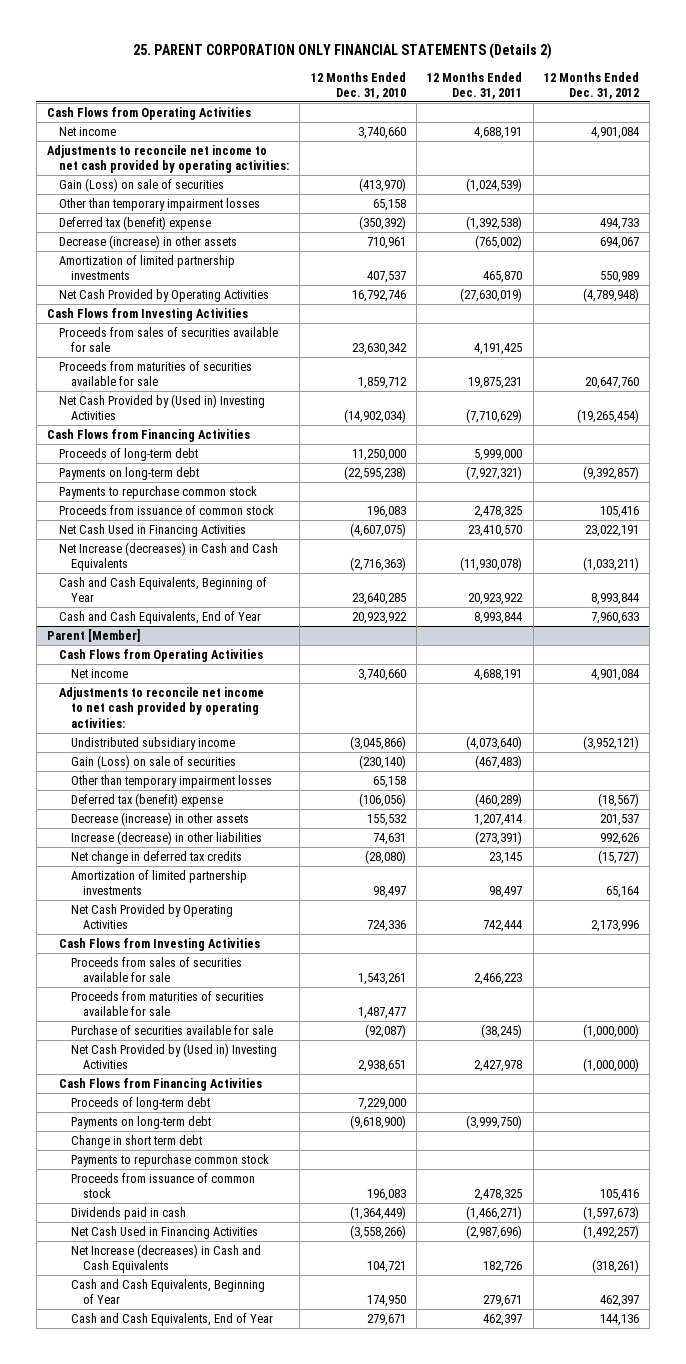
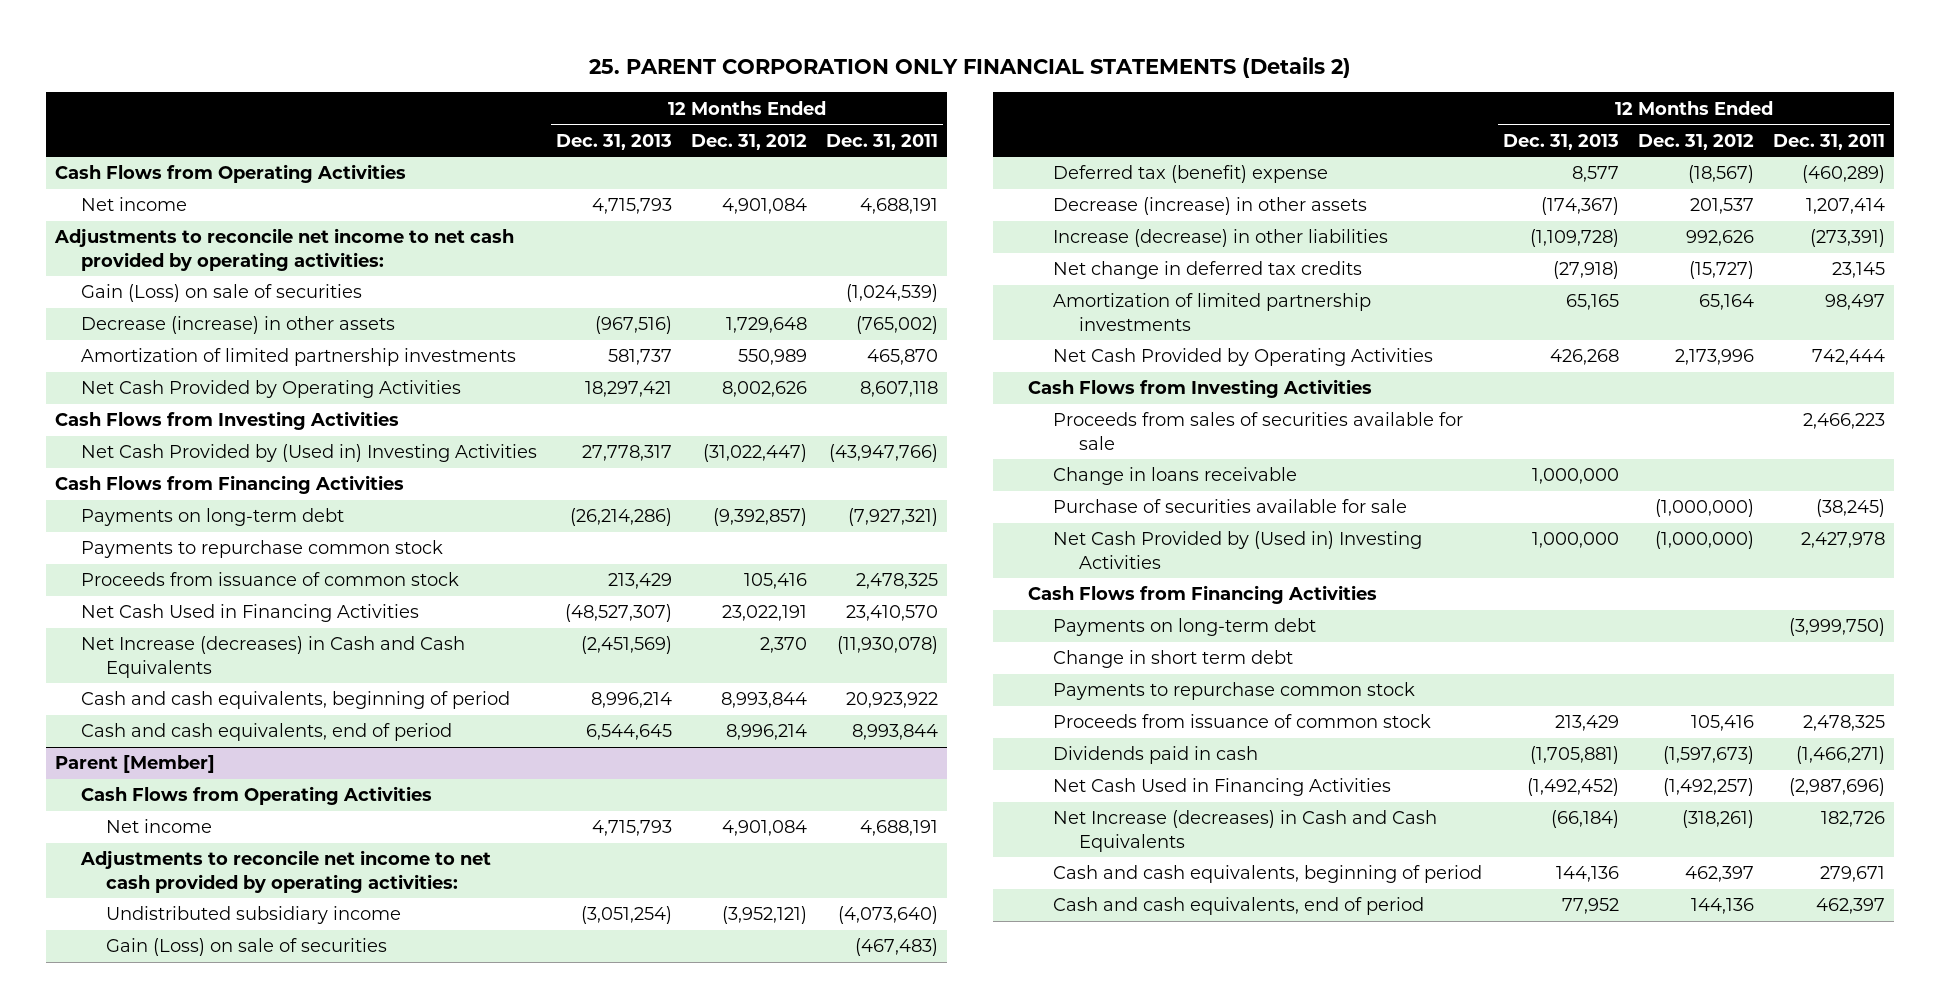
- | 12 Months Ended Dec. 31, 2010 | 12 Months Ended Dec. 31, 2011 | 12 Months Ended Dec. 31, 2012
+ | 12 Months Ended Dec. 31, 2013 | 12 Months Ended Dec. 31, 2012 | 12 Months Ended Dec. 31, 2011
- Other than temporary impairment losses | 65,158 | |
- Deferred tax (benefit) expense | (350,392) | (1,392,538) | 494,733
- Decrease (increase) in other assets | 710,961 | (765,002) | 694,067
+ Decrease (increase) in other assets | (967,516) | 1,729,648 | (765,002)
- Net Cash Provided by Operating Activities | 16,792,746 | (27,630,019) | (4,789,948)
+ Net Cash Provided by Operating Activities | 18,297,421 | 8,002,626 | 8,607,118
- Proceeds from sales of securities available for sale | 23,630,342 | 4,191,425 |
- Proceeds from maturities of securities available for sale | 1,859,712 | 19,875,231 | 20,647,760
- Net Cash Provided by (Used in) Investing Activities | (14,902,034) | (7,710,629) | (19,265,454)
+ Net Cash Provided by (Used in) Investing Activities | 27,778,317 | (31,022,447) | (43,947,766)
- Proceeds of long-term debt | 11,250,000 | 5,999,000 |
- Net Increase (decreases) in Cash and Cash Equivalents | (2,716,363) | (11,930,078) | (1,033,211)
- Cash and Cash Equivalents, Beginning of Year | 23,640,285 | 20,923,922 | 8,993,844
- Cash and Cash Equivalents, End of Year | 20,923,922 | 8,993,844 | 7,960,633
+ Net Increase (decreases) in Cash and Cash Equivalents | (2,451,569) | 2,370 | (11,930,078)
+ Cash and cash equivalents, beginning of period | 8,996,214 | 8,993,844 | 20,923,922
+ Cash and cash equivalents, end of period | 6,544,645 | 8,996,214 | 8,993,844
@ Parent [Member]
- Other than temporary impairment losses | 65,158 | |
- Proceeds from maturities of securities available for sale | 1,487,477 | |
+ Change in loans receivable | 1,000,000 | |
- Proceeds of long-term debt | 7,229,000 | |
- Cash and Cash Equivalents, Beginning of Year | 174,950 | 279,671 | 462,397
- Cash and Cash Equivalents, End of Year | 279,671 | 462,397 | 144,136
+ Cash and cash equivalents, beginning of period | 144,136 | 462,397 | 279,671
+ Cash and cash equivalents, end of period | 77,952 | 144,136 | 462,397

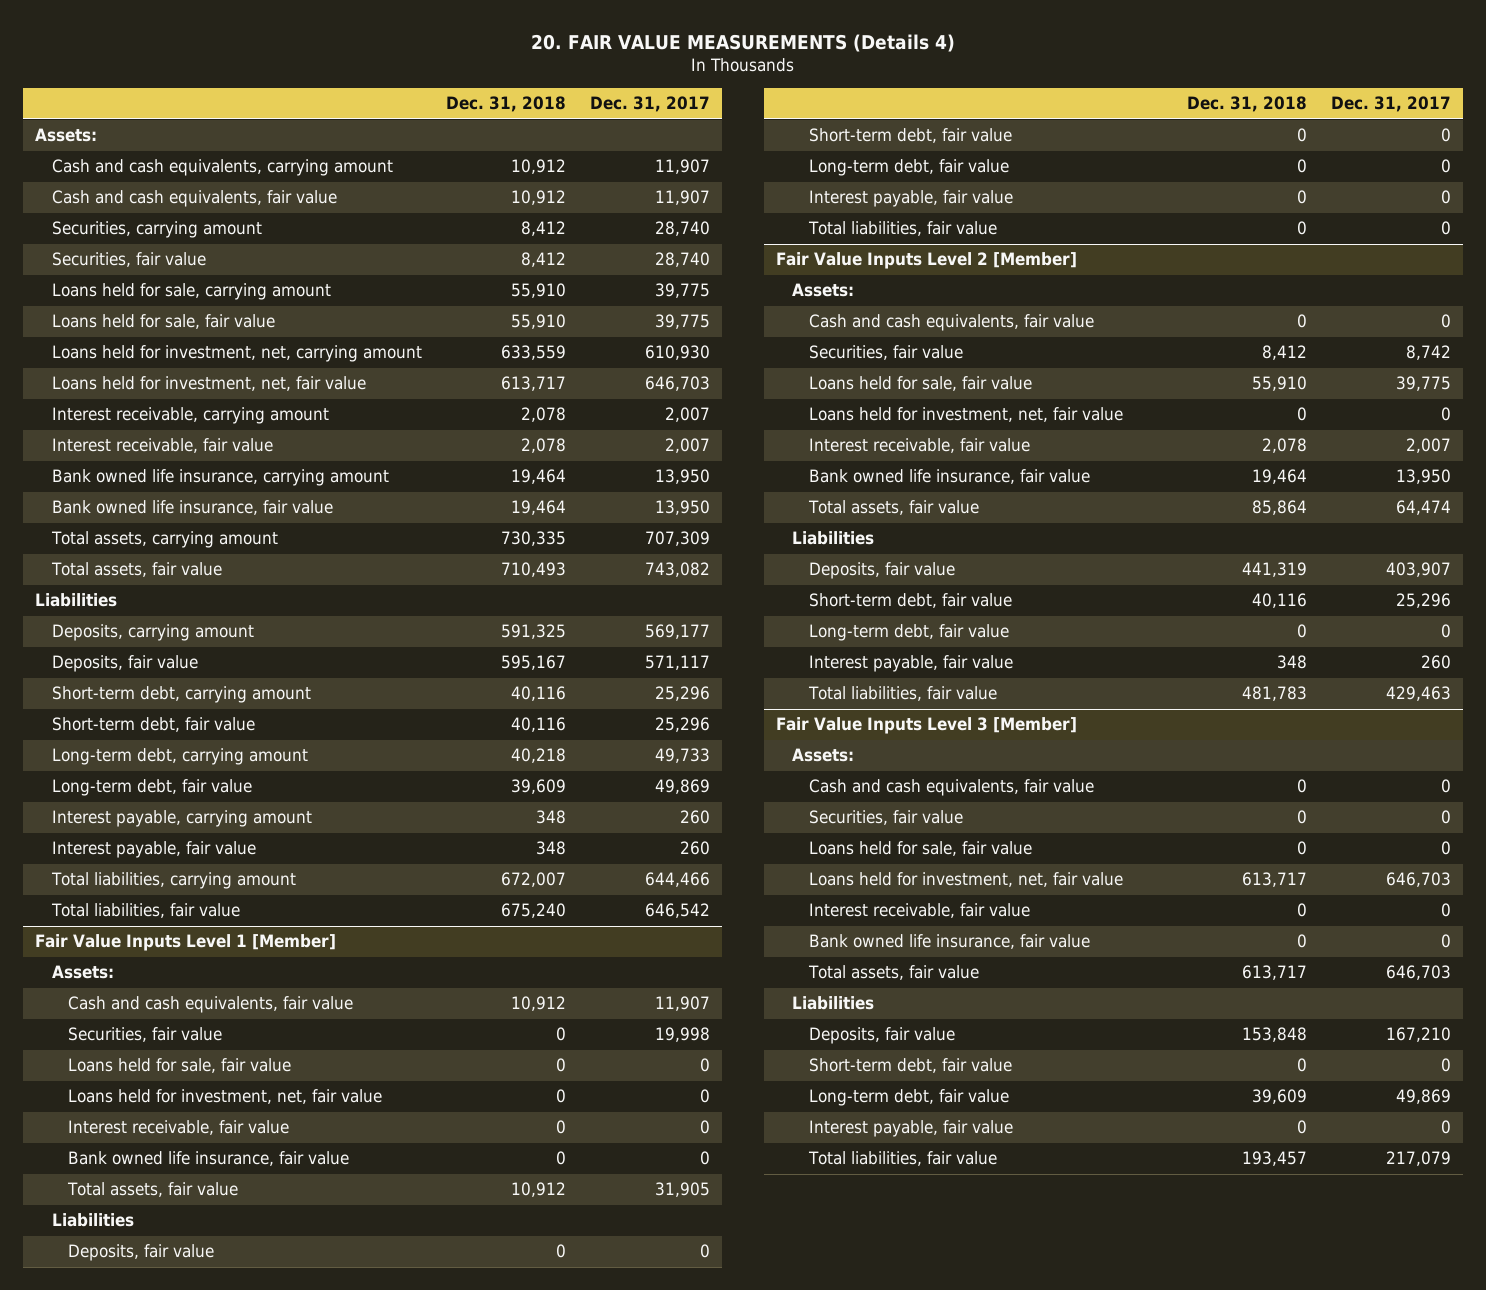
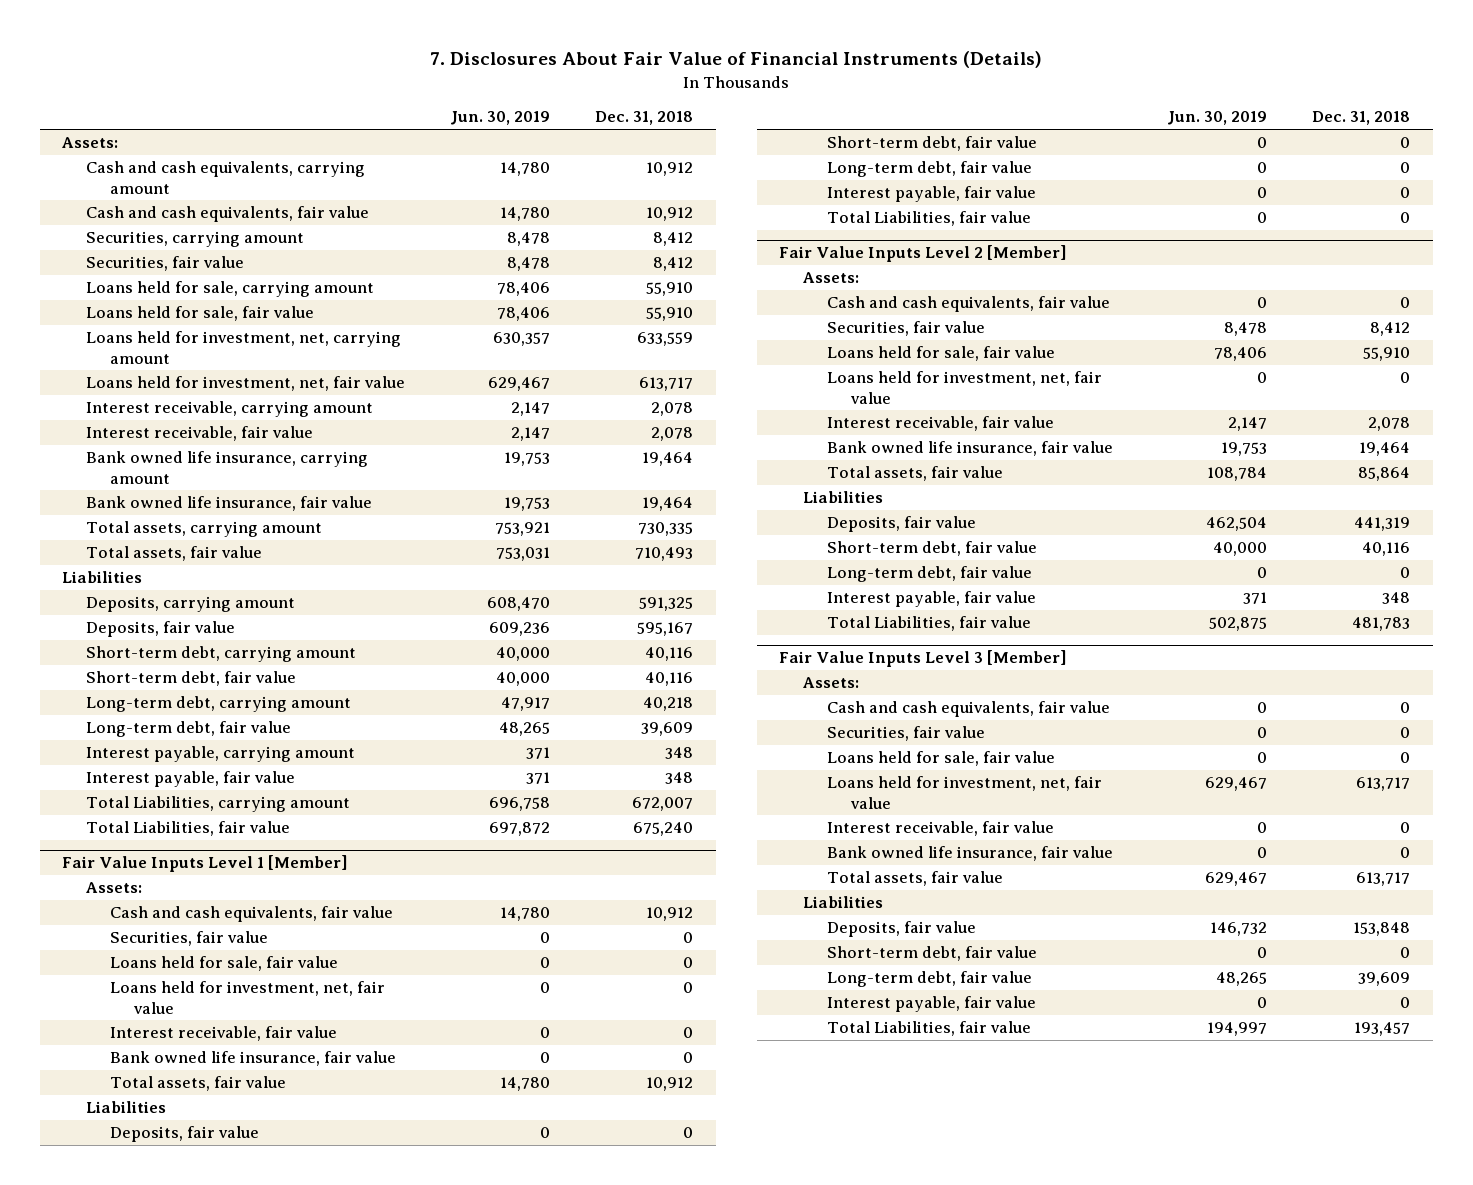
- 20. FAIR VALUE MEASUREMENTS (Details 4)
+ 7. Disclosures About Fair Value of Financial Instruments (Details)
- | Dec. 31, 2018 | Dec. 31, 2017
+ | Jun. 30, 2019 | Dec. 31, 2018
- Total liabilities, carrying amount | 672,007 | 644,466
- Total liabilities, fair value | 675,240 | 646,542
+ Total Liabilities, carrying amount | 696,758 | 672,007
+ Total Liabilities, fair value | 697,872 | 675,240
@ Fair Value Inputs Level 1 [Member]
- Total liabilities, fair value | 0 | 0
+ Total Liabilities, fair value | 0 | 0
@ Fair Value Inputs Level 2 [Member]
- Total liabilities, fair value | 481,783 | 429,463
+ Total Liabilities, fair value | 502,875 | 481,783
@ Fair Value Inputs Level 3 [Member]
- Total liabilities, fair value | 193,457 | 217,079
+ Total Liabilities, fair value | 194,997 | 193,457

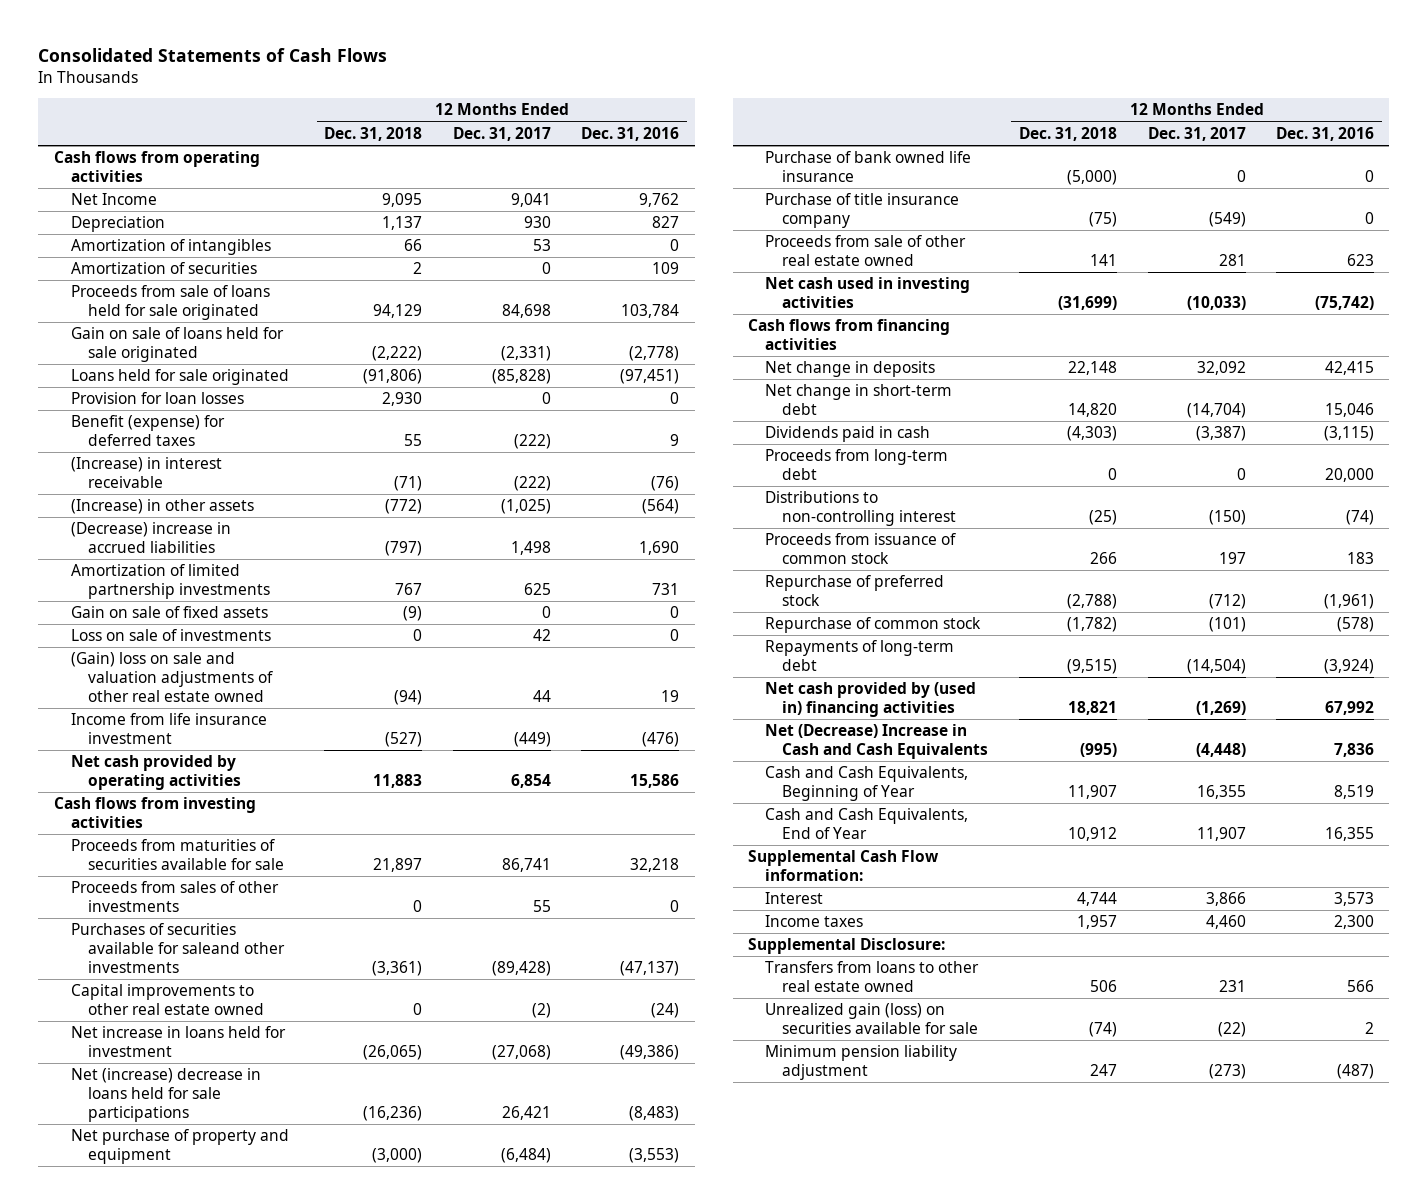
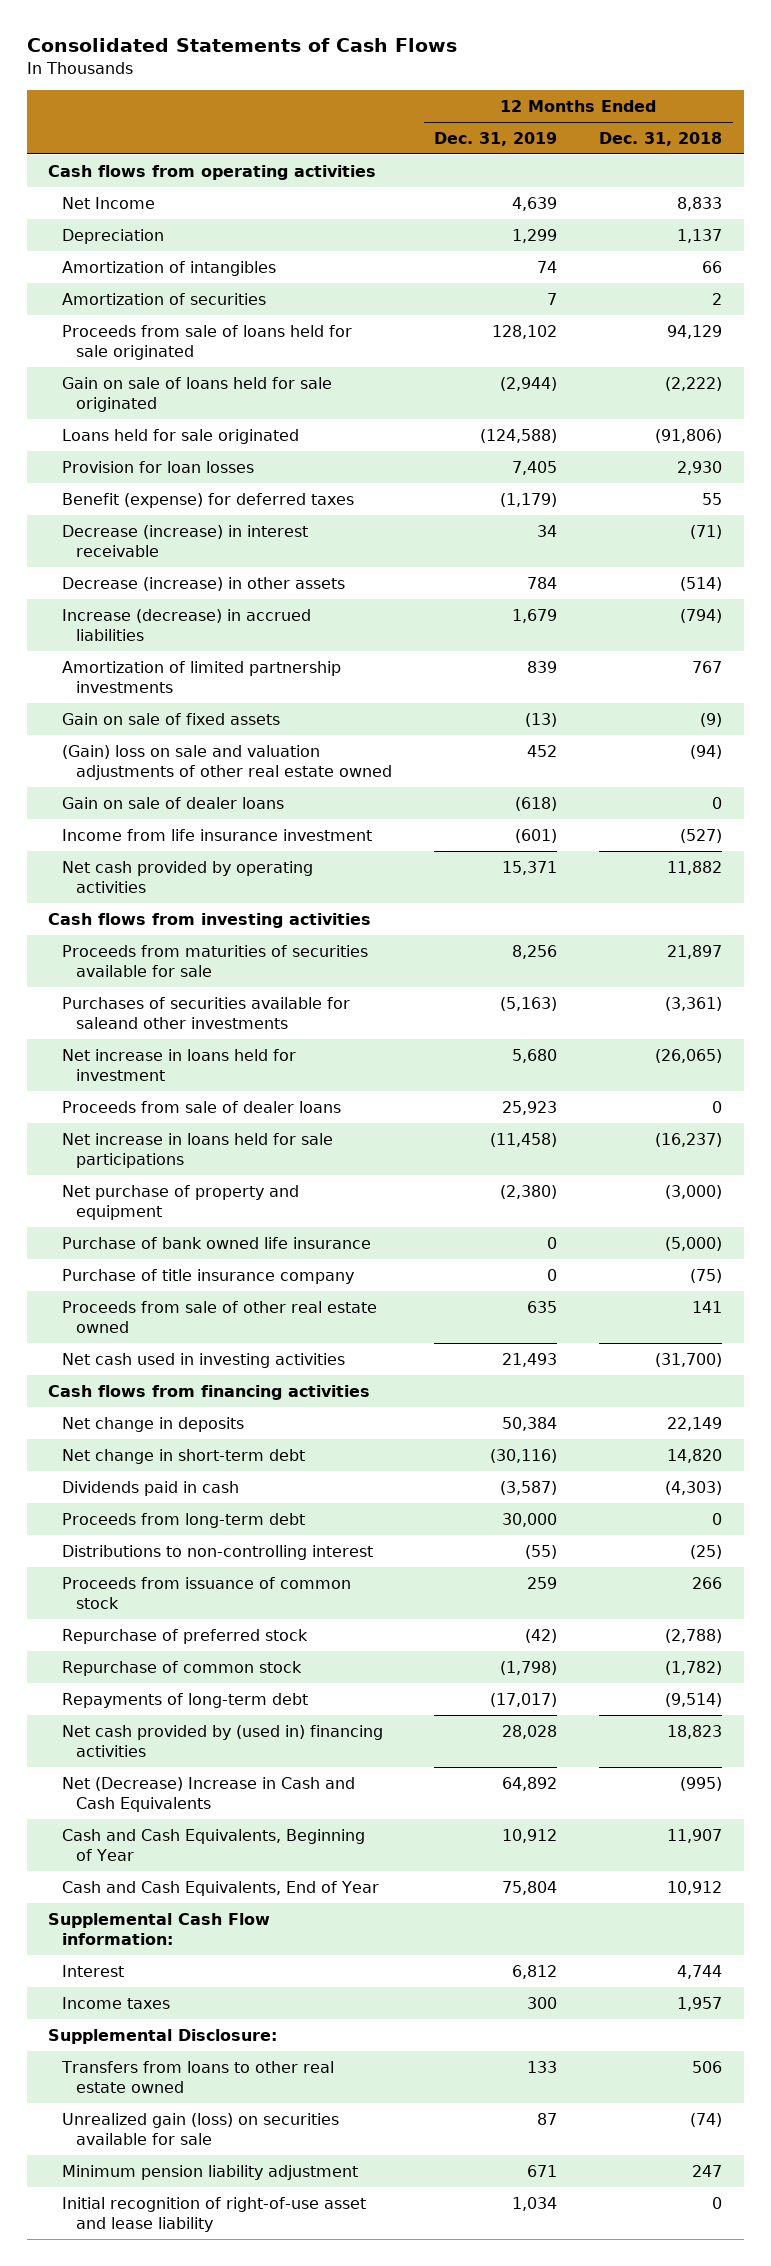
- | 12 Months Ended Dec. 31, 2018 | 12 Months Ended Dec. 31, 2017 | 12 Months Ended Dec. 31, 2016
+ | 12 Months Ended Dec. 31, 2019 | 12 Months Ended Dec. 31, 2018
- Net Income | 9,095 | 9,041 | 9,762
+ Net Income | 4,639 | 8,833
- (Increase) in interest receivable | (71) | (222) | (76)
- (Increase) in other assets | (772) | (1,025) | (564)
- (Decrease) increase in accrued liabilities | (797) | 1,498 | 1,690
+ Decrease (increase) in interest receivable | 34 | (71)
+ Decrease (increase) in other assets | 784 | (514)
+ Increase (decrease) in accrued liabilities | 1,679 | (794)
- Loss on sale of investments | 0 | 42 | 0
+ Gain on sale of dealer loans | (618) | 0
- Net cash provided by operating activities | 11,883 | 6,854 | 15,586
+ Net cash provided by operating activities | 15,371 | 11,882
- Proceeds from sales of other investments | 0 | 55 | 0
- Capital improvements to other real estate owned | 0 | (2) | (24)
- Net (increase) decrease in loans held for sale participations | (16,236) | 26,421 | (8,483)
+ Proceeds from sale of dealer loans | 25,923 | 0
+ Net increase in loans held for sale participations | (11,458) | (16,237)
- Net cash used in investing activities | (31,699) | (10,033) | (75,742)
+ Net cash used in investing activities | 21,493 | (31,700)
- Net change in deposits | 22,148 | 32,092 | 42,415
+ Net change in deposits | 50,384 | 22,149
- Repayments of long-term debt | (9,515) | (14,504) | (3,924)
- Net cash provided by (used in) financing activities | 18,821 | (1,269) | 67,992
+ Repayments of long-term debt | (17,017) | (9,514)
+ Net cash provided by (used in) financing activities | 28,028 | 18,823
+ Initial recognition of right-of-use asset and lease liability | 1,034 | 0

